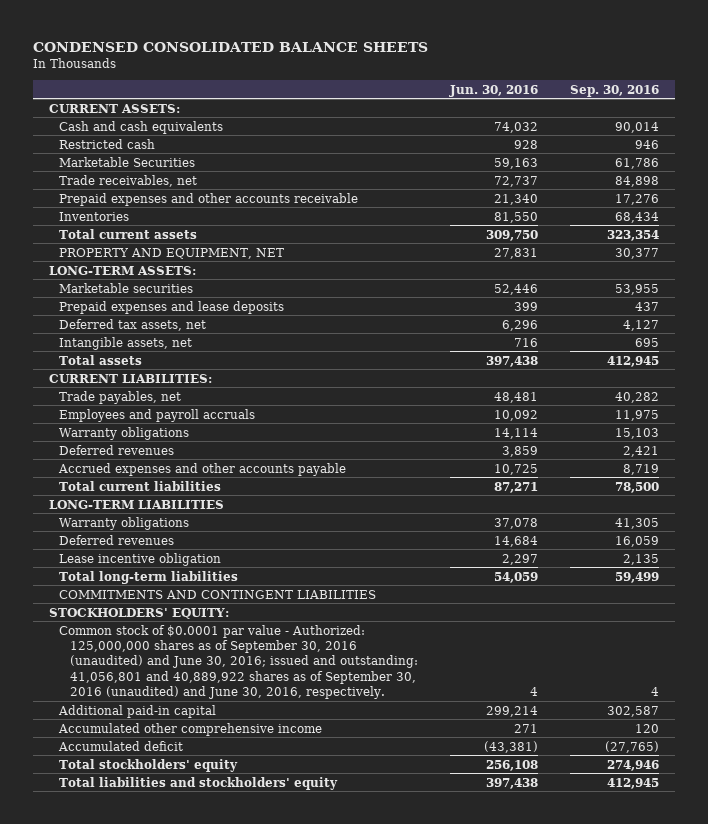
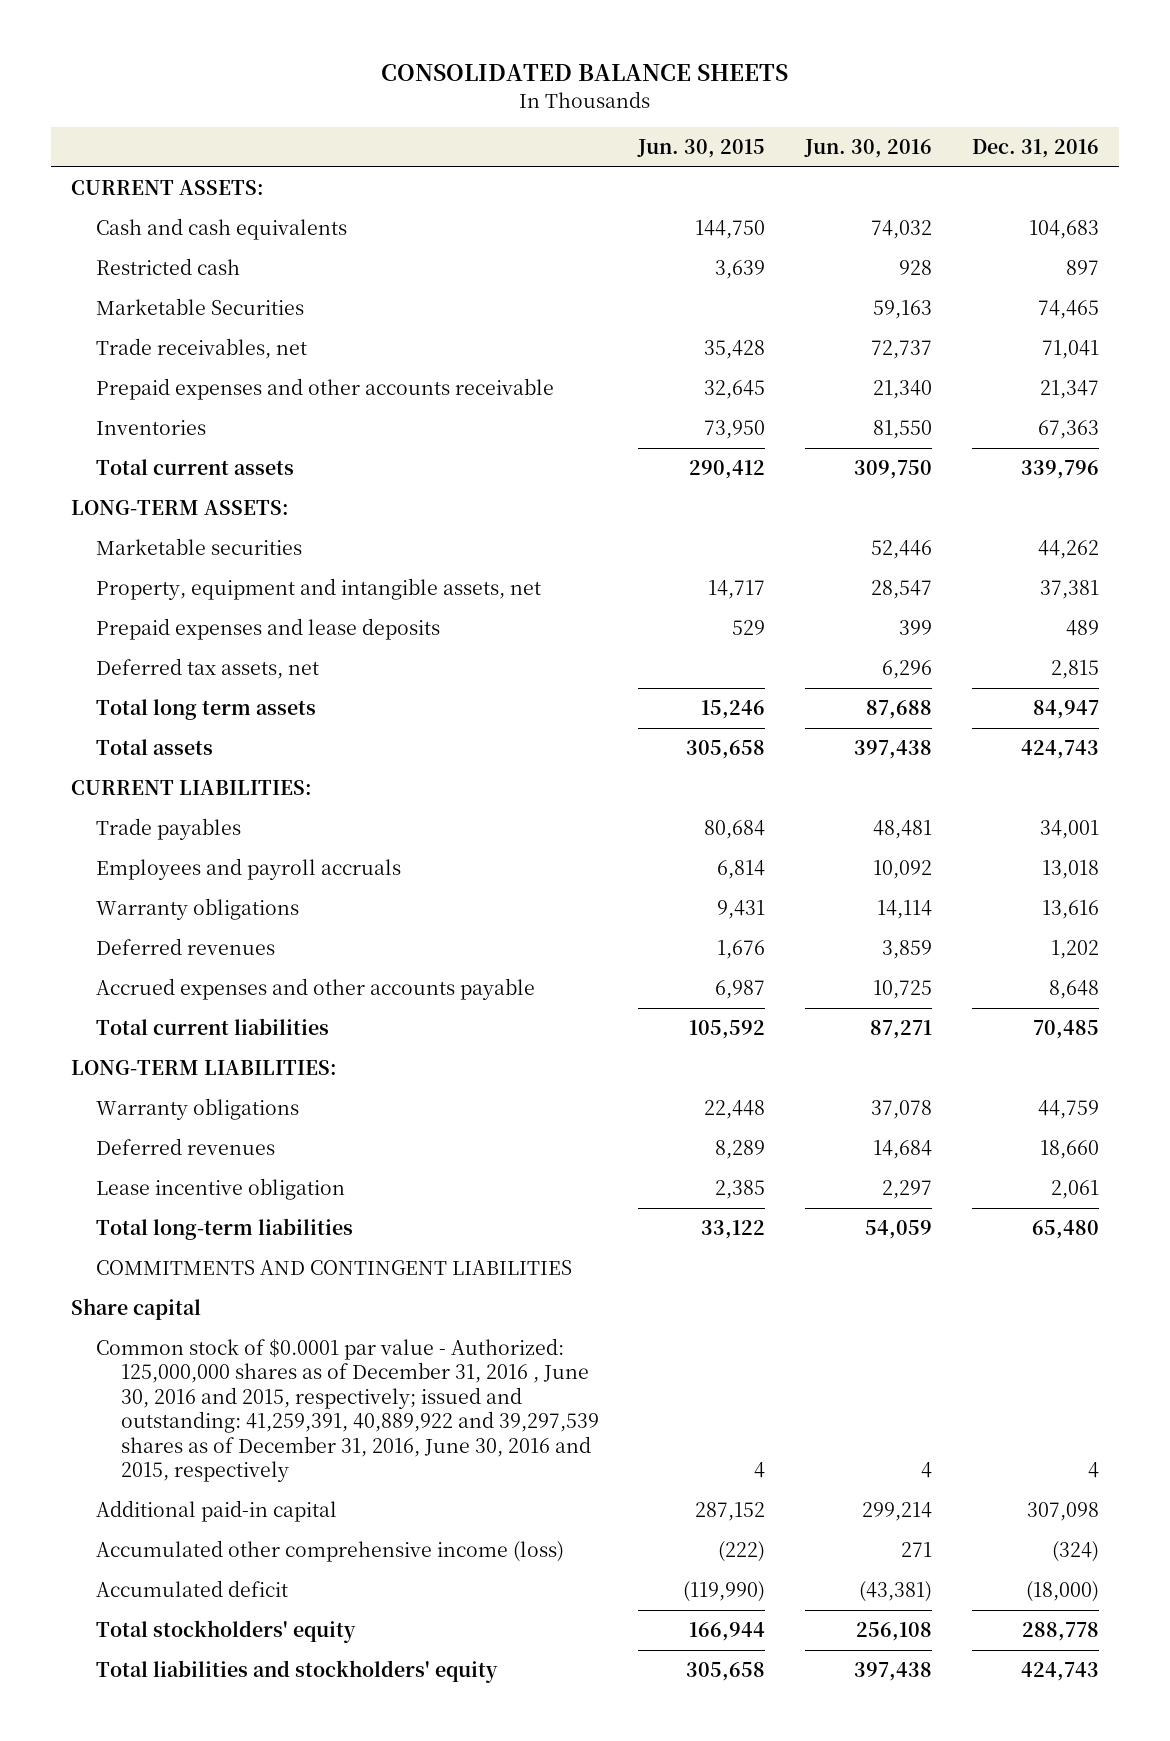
- CONDENSED CONSOLIDATED BALANCE SHEETS
+ CONSOLIDATED BALANCE SHEETS
- | Jun. 30, 2016 | Sep. 30, 2016
+ | Jun. 30, 2015 | Jun. 30, 2016 | Dec. 31, 2016
- PROPERTY AND EQUIPMENT, NET | 27,831 | 30,377
+ Property, equipment and intangible assets, net | 14,717 | 28,547 | 37,381
- Intangible assets, net | 716 | 695
+ Total long term assets | 15,246 | 87,688 | 84,947
- Trade payables, net | 48,481 | 40,282
+ Trade payables | 80,684 | 48,481 | 34,001
- LONG-TERM LIABILITIES
+ LONG-TERM LIABILITIES:
- STOCKHOLDERS' EQUITY:
- Common stock of $0.0001 par value - Authorized: 125,000,000 shares as of September 30, 2016 (unaudited) and June 30, 2016; issued and outstanding: 41,056,801 and 40,889,922 shares as of September 30, 2016 (unaudited) and June 30, 2016, respectively. | 4 | 4
+ Share capital
+ Common stock of $0.0001 par value - Authorized: 125,000,000 shares as of December 31, 2016 , June 30, 2016 and 2015, respectively; issued and outstanding: 41,259,391, 40,889,922 and 39,297,539 shares as of December 31, 2016, June 30, 2016 and 2015, respectively | 4 | 4 | 4
- Accumulated other comprehensive income | 271 | 120
+ Accumulated other comprehensive income (loss) | (222) | 271 | (324)

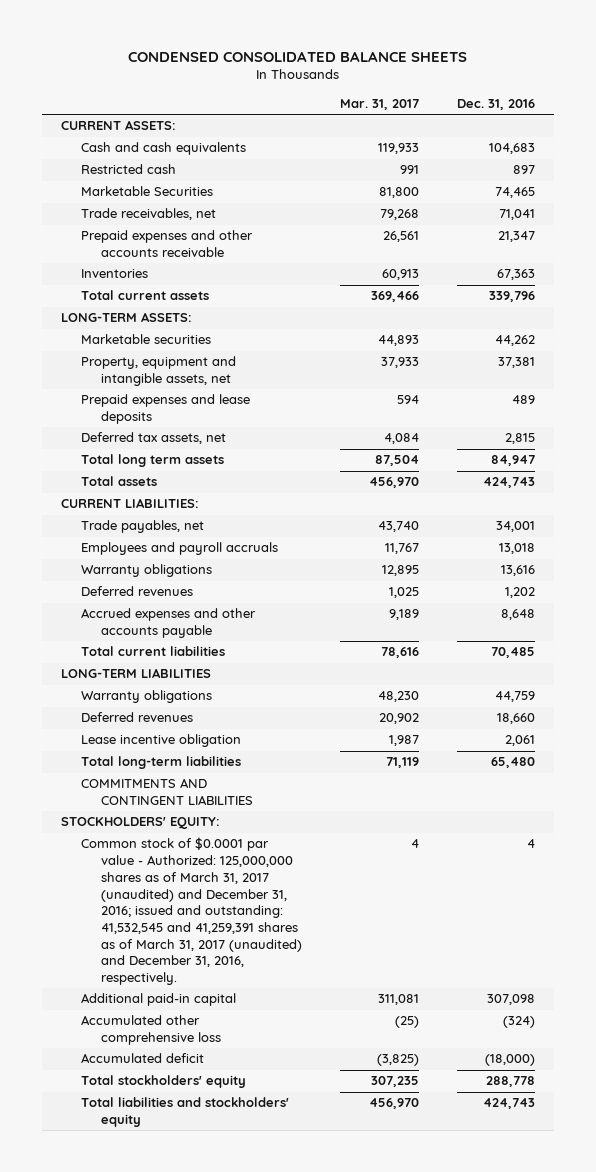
- CONSOLIDATED BALANCE SHEETS
+ CONDENSED CONSOLIDATED BALANCE SHEETS
- | Jun. 30, 2015 | Jun. 30, 2016 | Dec. 31, 2016
+ | Mar. 31, 2017 | Dec. 31, 2016
- Trade payables | 80,684 | 48,481 | 34,001
+ Trade payables, net | 43,740 | 34,001
- LONG-TERM LIABILITIES:
+ LONG-TERM LIABILITIES
- Share capital
- Common stock of $0.0001 par value - Authorized: 125,000,000 shares as of December 31, 2016 , June 30, 2016 and 2015, respectively; issued and outstanding: 41,259,391, 40,889,922 and 39,297,539 shares as of December 31, 2016, June 30, 2016 and 2015, respectively | 4 | 4 | 4
+ STOCKHOLDERS' EQUITY:
+ Common stock of $0.0001 par value - Authorized: 125,000,000 shares as of March 31, 2017 (unaudited) and December 31, 2016; issued and outstanding: 41,532,545 and 41,259,391 shares as of March 31, 2017 (unaudited) and December 31, 2016, respectively. | 4 | 4
- Accumulated other comprehensive income (loss) | (222) | 271 | (324)
+ Accumulated other comprehensive loss | (25) | (324)

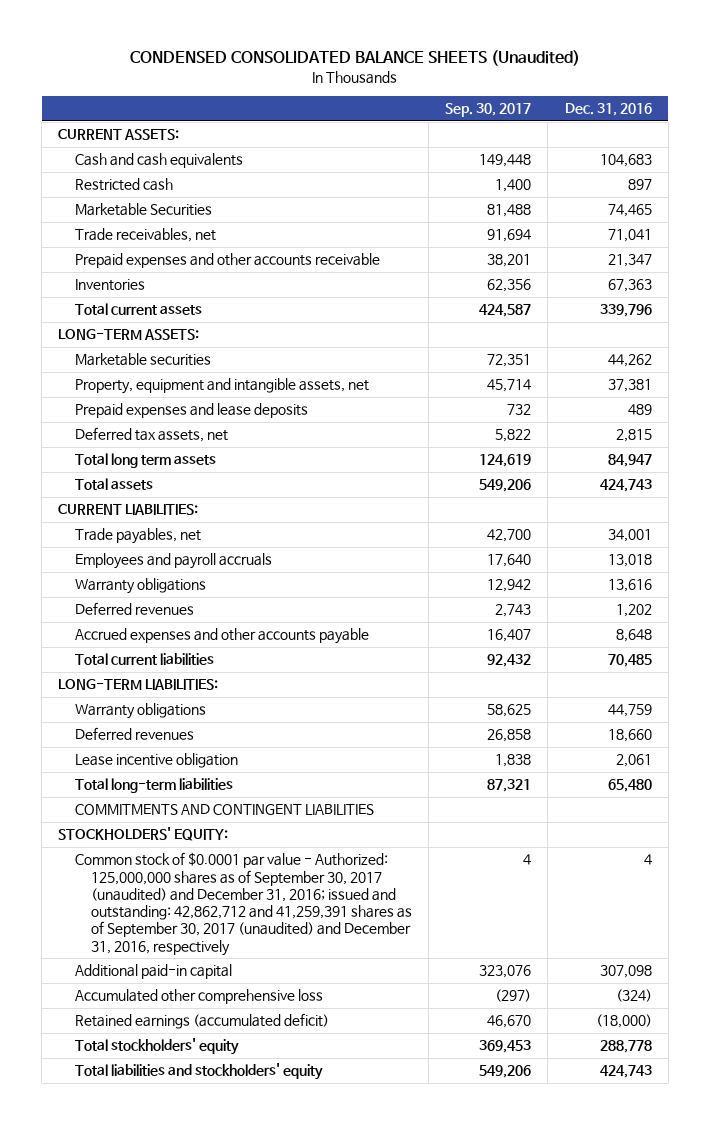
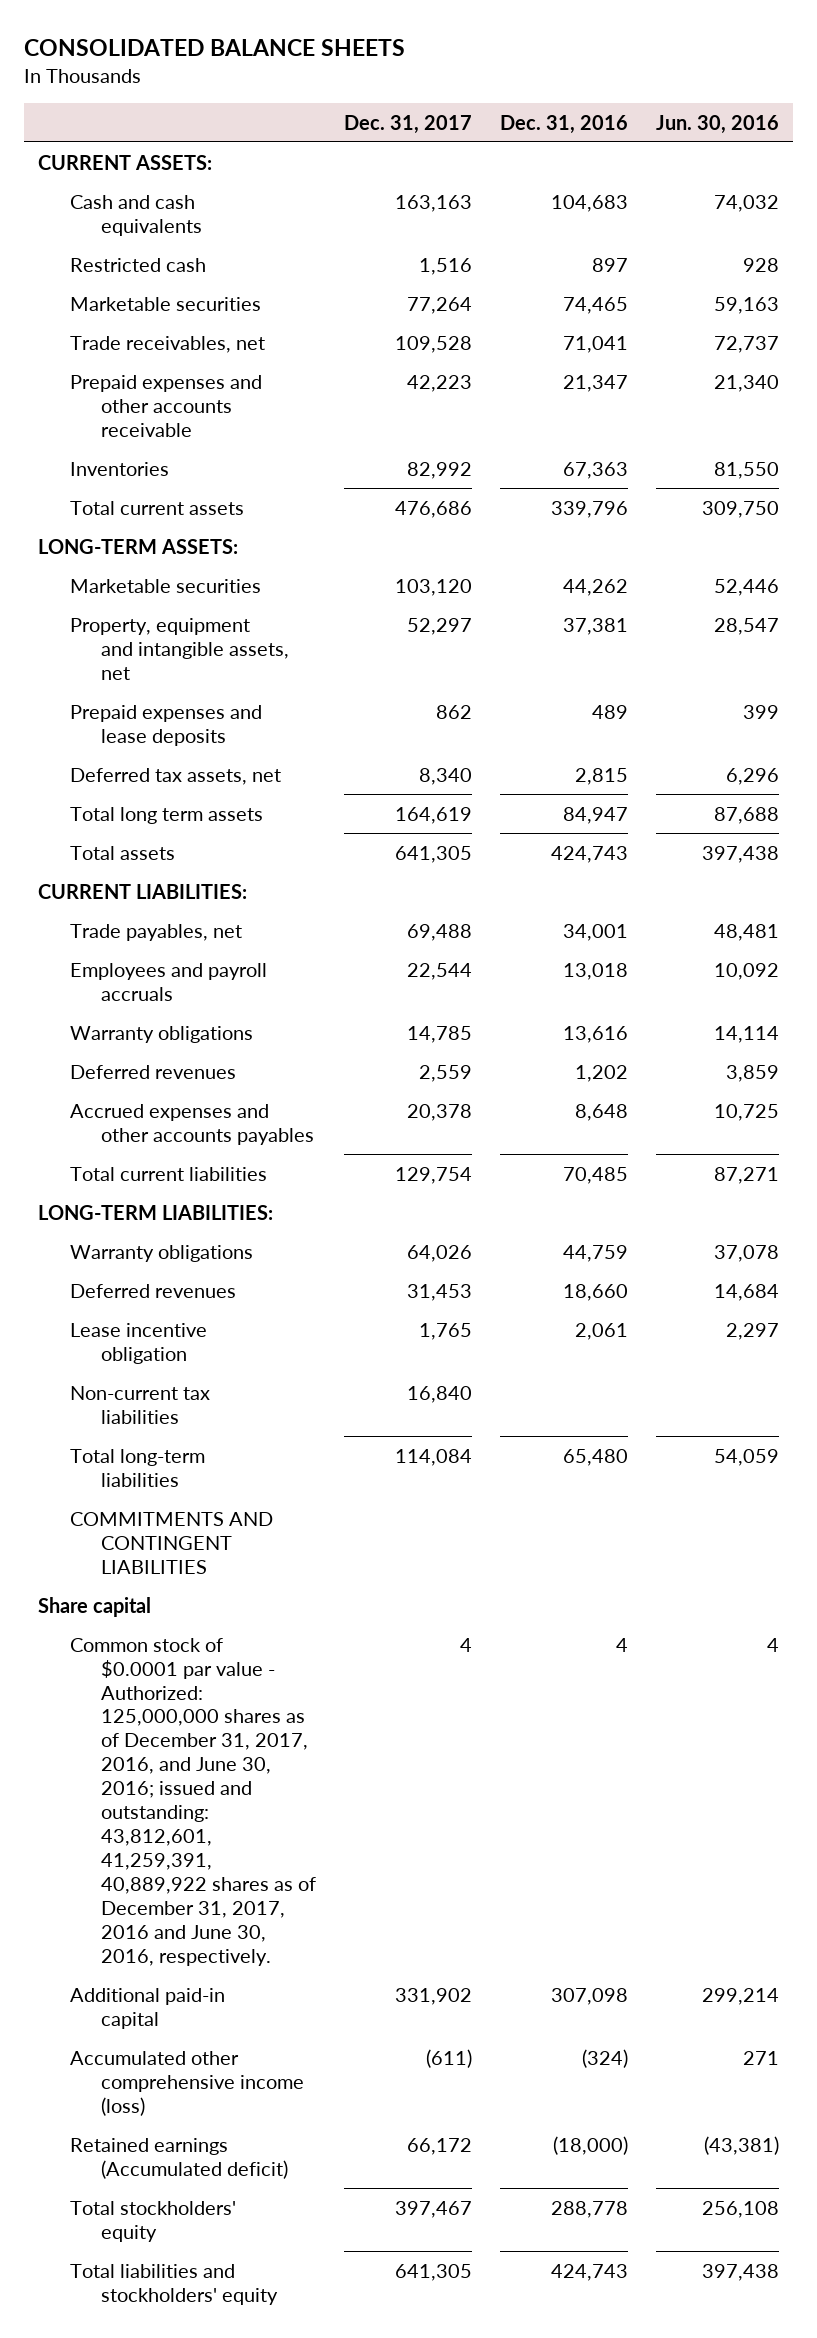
- CONDENSED CONSOLIDATED BALANCE SHEETS (Unaudited)
+ CONSOLIDATED BALANCE SHEETS
- | Sep. 30, 2017 | Dec. 31, 2016
+ | Dec. 31, 2017 | Dec. 31, 2016 | Jun. 30, 2016
- Marketable Securities | 81,488 | 74,465
+ Marketable securities | 77,264 | 74,465 | 59,163
- Accrued expenses and other accounts payable | 16,407 | 8,648
+ Accrued expenses and other accounts payables | 20,378 | 8,648 | 10,725
+ Non-current tax liabilities | 16,840 | |
- STOCKHOLDERS' EQUITY:
- Common stock of $0.0001 par value - Authorized: 125,000,000 shares as of September 30, 2017 (unaudited) and December 31, 2016; issued and outstanding: 42,862,712 and 41,259,391 shares as of September 30, 2017 (unaudited) and December 31, 2016, respectively | 4 | 4
+ Share capital
+ Common stock of $0.0001 par value - Authorized: 125,000,000 shares as of December 31, 2017, 2016, and June 30, 2016; issued and outstanding: 43,812,601, 41,259,391, 40,889,922 shares as of December 31, 2017, 2016 and June 30, 2016, respectively. | 4 | 4 | 4
- Accumulated other comprehensive loss | (297) | (324)
- Retained earnings (accumulated deficit) | 46,670 | (18,000)
+ Accumulated other comprehensive income (loss) | (611) | (324) | 271
+ Retained earnings (Accumulated deficit) | 66,172 | (18,000) | (43,381)

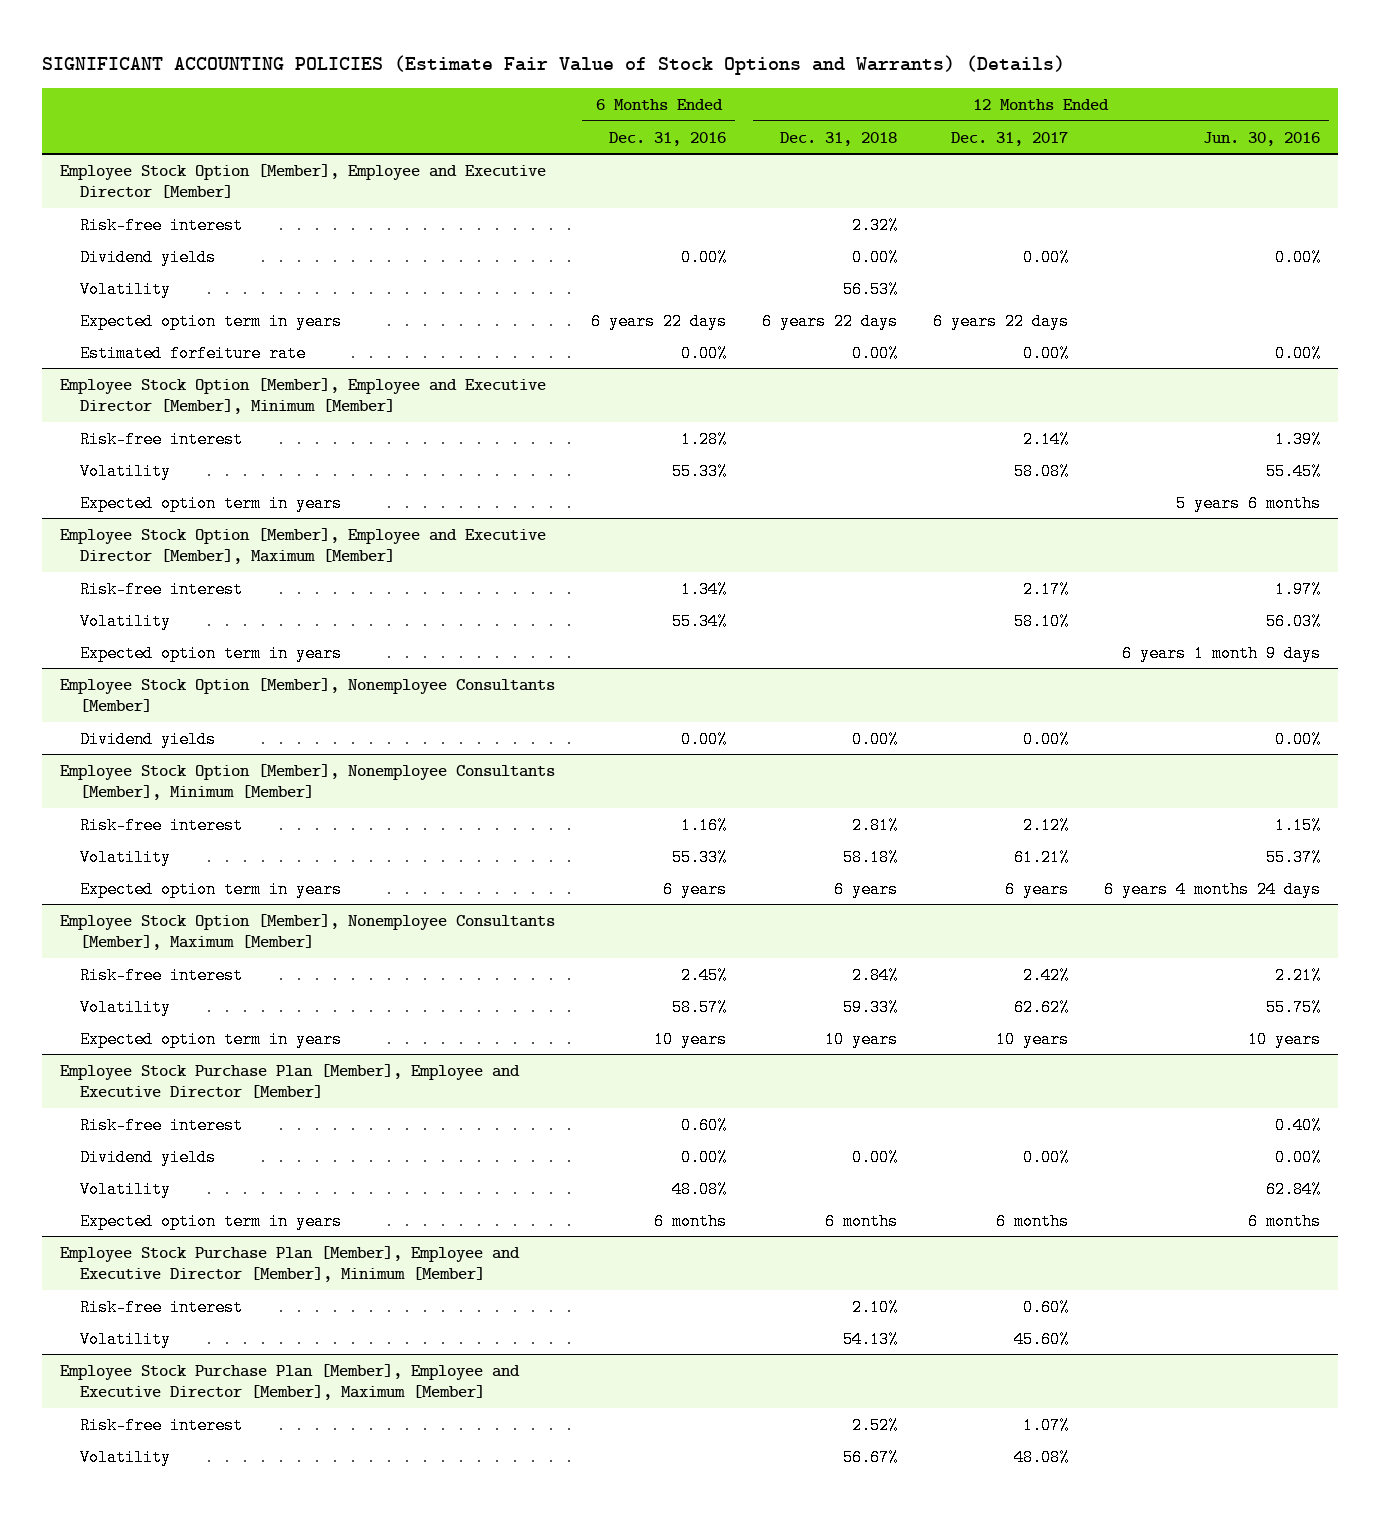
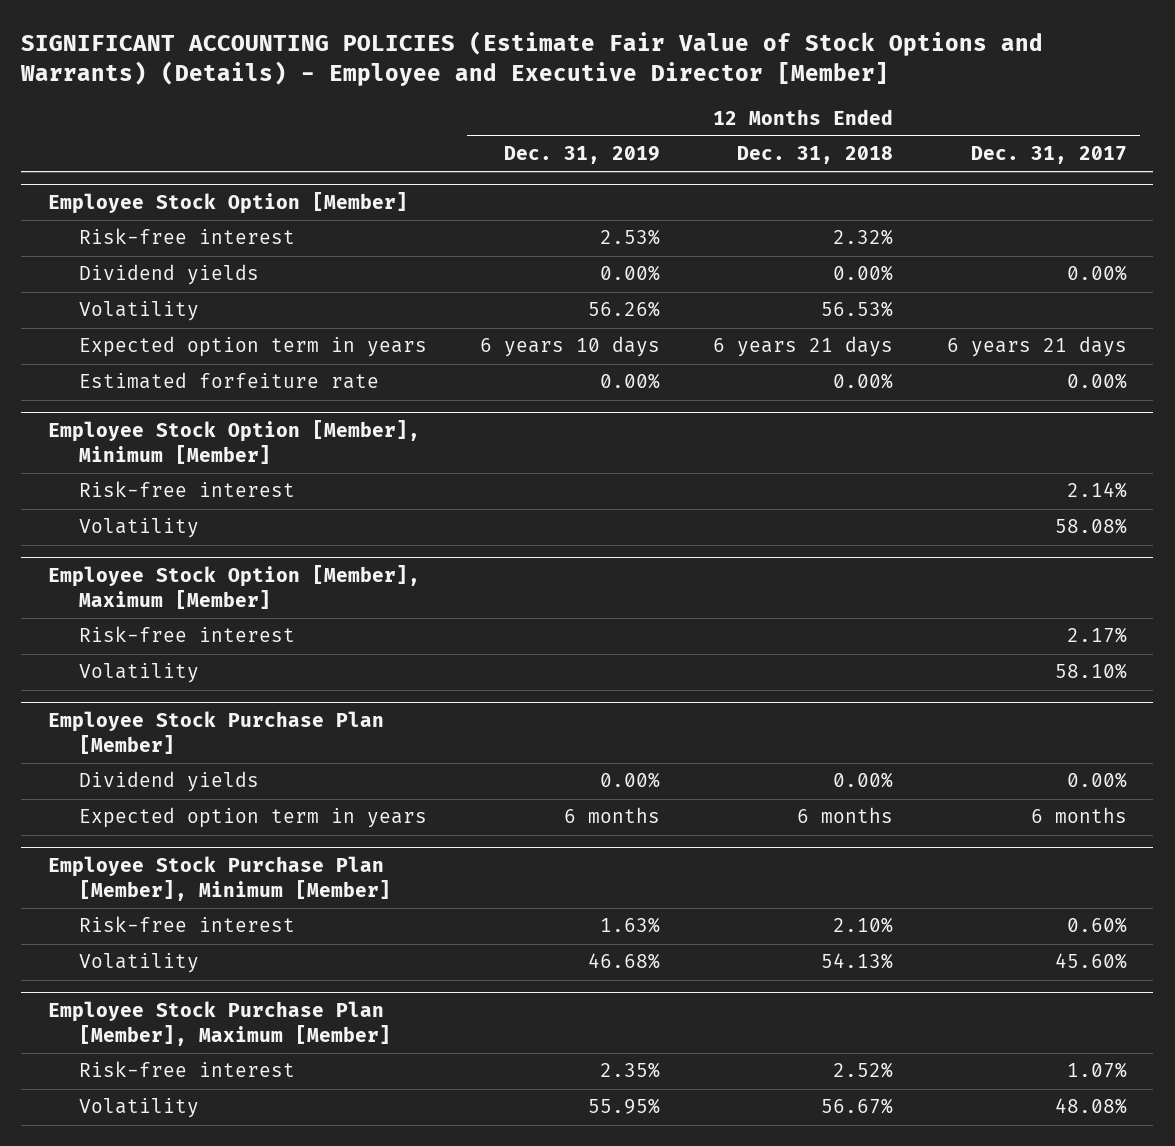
- SIGNIFICANT ACCOUNTING POLICIES (Estimate Fair Value of Stock Options and Warrants) (Details)
+ SIGNIFICANT ACCOUNTING POLICIES (Estimate Fair Value of Stock Options and Warrants) (Details) - Employee and Executive Director [Member]
- | 6 Months Ended Dec. 31, 2016 | 12 Months Ended Dec. 31, 2018 | 12 Months Ended Dec. 31, 2017 | 12 Months Ended Jun. 30, 2016
+ | 12 Months Ended Dec. 31, 2019 | 12 Months Ended Dec. 31, 2018 | 12 Months Ended Dec. 31, 2017
- Employee Stock Option [Member], Employee and Executive Director [Member]
+ Employee Stock Option [Member]
- Expected option term in years | 6 years 22 days | 6 years 22 days | 6 years 22 days |
+ Expected option term in years | 6 years 10 days | 6 years 21 days | 6 years 21 days
- Employee Stock Option [Member], Employee and Executive Director [Member], Minimum [Member]
+ Employee Stock Option [Member], Minimum [Member]
- Expected option term in years | | | | 5 years 6 months
- Employee Stock Option [Member], Employee and Executive Director [Member], Maximum [Member]
+ Employee Stock Option [Member], Maximum [Member]
- Expected option term in years | | | | 6 years 1 month 9 days
- Employee Stock Option [Member], Nonemployee Consultants [Member]
- Dividend yields | 0.00% | 0.00% | 0.00% | 0.00%
- Employee Stock Option [Member], Nonemployee Consultants [Member], Minimum [Member]
- Risk-free interest | 1.16% | 2.81% | 2.12% | 1.15%
- Volatility | 55.33% | 58.18% | 61.21% | 55.37%
- Expected option term in years | 6 years | 6 years | 6 years | 6 years 4 months 24 days
- Employee Stock Option [Member], Nonemployee Consultants [Member], Maximum [Member]
- Risk-free interest | 2.45% | 2.84% | 2.42% | 2.21%
- Volatility | 58.57% | 59.33% | 62.62% | 55.75%
- Expected option term in years | 10 years | 10 years | 10 years | 10 years
- Employee Stock Purchase Plan [Member], Employee and Executive Director [Member]
- Risk-free interest | 0.60% | | | 0.40%
+ Employee Stock Purchase Plan [Member]
- Volatility | 48.08% | | | 62.84%
- Employee Stock Purchase Plan [Member], Employee and Executive Director [Member], Minimum [Member]
+ Employee Stock Purchase Plan [Member], Minimum [Member]
- Employee Stock Purchase Plan [Member], Employee and Executive Director [Member], Maximum [Member]
+ Employee Stock Purchase Plan [Member], Maximum [Member]

